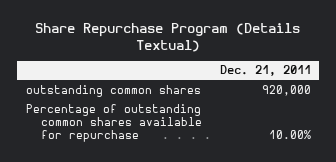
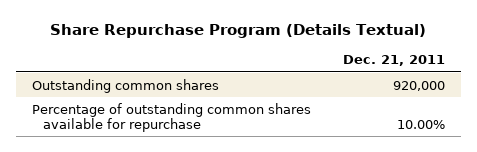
- outstanding common shares | 920,000
+ Outstanding common shares | 920,000

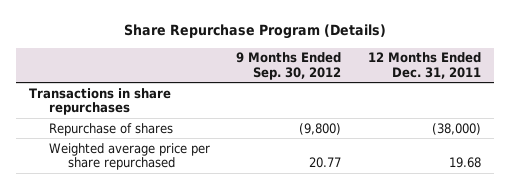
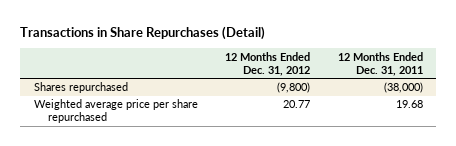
- Share Repurchase Program (Details)
+ Transactions in Share Repurchases (Detail)
- | 9 Months Ended Sep. 30, 2012 | 12 Months Ended Dec. 31, 2011
+ | 12 Months Ended Dec. 31, 2012 | 12 Months Ended Dec. 31, 2011
- Transactions in share repurchases
- Repurchase of shares | (9,800) | (38,000)
+ Shares repurchased | (9,800) | (38,000)

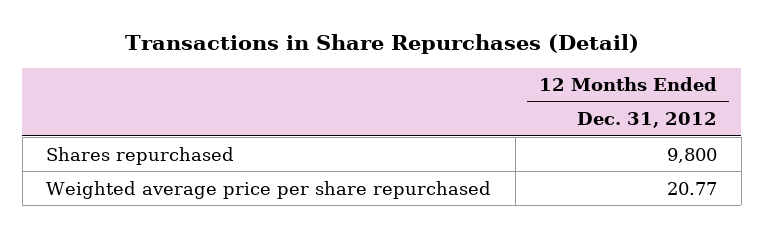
- | 12 Months Ended Dec. 31, 2012 | 12 Months Ended Dec. 31, 2011
+ | 12 Months Ended Dec. 31, 2012
- Shares repurchased | (9,800) | (38,000)
+ Shares repurchased | 9,800

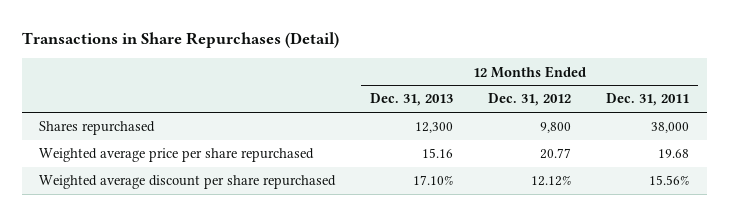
- | 12 Months Ended Dec. 31, 2012
+ | 12 Months Ended Dec. 31, 2013 | 12 Months Ended Dec. 31, 2012 | 12 Months Ended Dec. 31, 2011
+ Weighted average discount per share repurchased | 17.10% | 12.12% | 15.56%

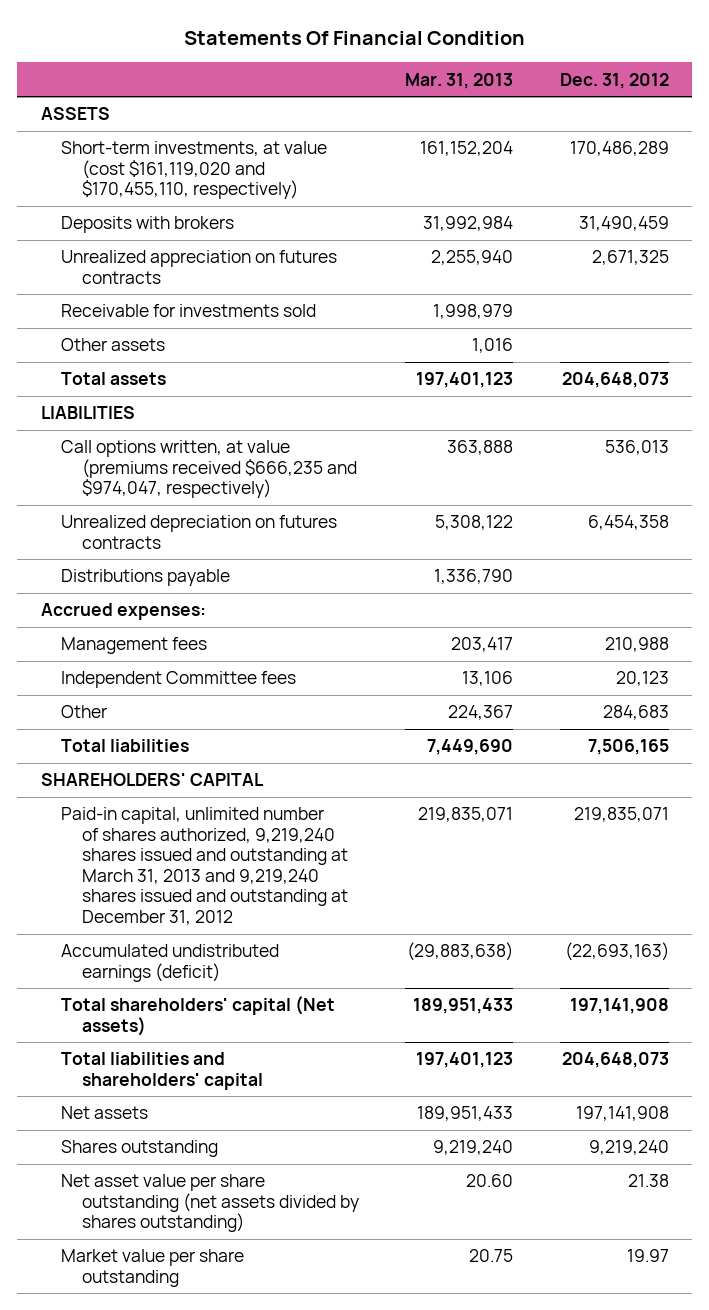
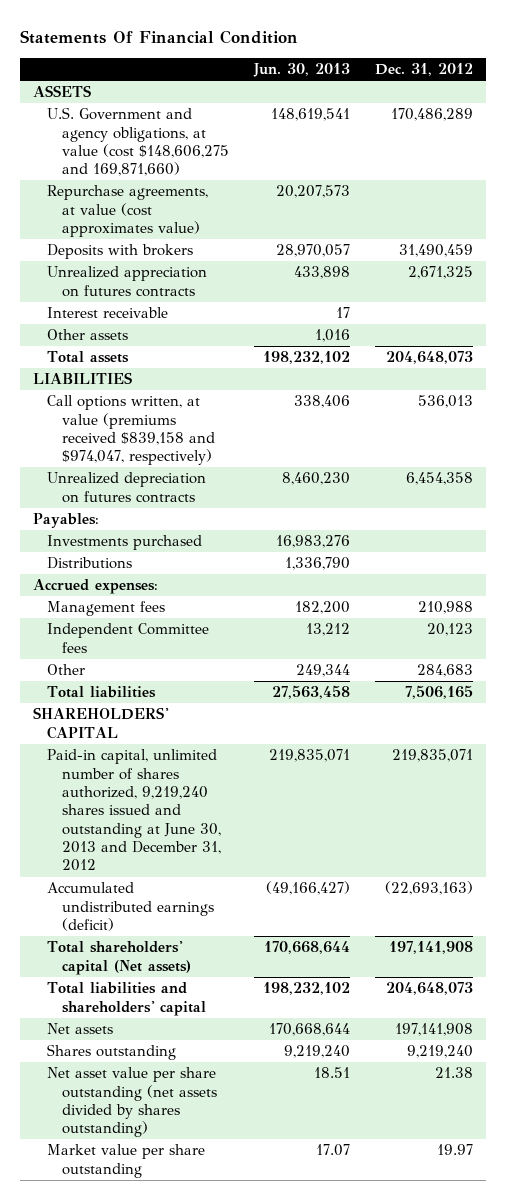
- | Mar. 31, 2013 | Dec. 31, 2012
+ | Jun. 30, 2013 | Dec. 31, 2012
- Short-term investments, at value (cost $161,119,020 and $170,455,110, respectively) | 161,152,204 | 170,486,289
+ U.S. Government and agency obligations, at value (cost $148,606,275 and 169,871,660) | 148,619,541 | 170,486,289
+ Repurchase agreements, at value (cost approximates value) | 20,207,573 |
- Receivable for investments sold | 1,998,979 |
+ Interest receivable | 17 |
- Call options written, at value (premiums received $666,235 and $974,047, respectively) | 363,888 | 536,013
+ Call options written, at value (premiums received $839,158 and $974,047, respectively) | 338,406 | 536,013
- Distributions payable | 1,336,790 |
+ Payables:
+ Investments purchased | 16,983,276 |
+ Distributions | 1,336,790 |
- Paid-in capital, unlimited number of shares authorized, 9,219,240 shares issued and outstanding at March 31, 2013 and 9,219,240 shares issued and outstanding at December 31, 2012 | 219,835,071 | 219,835,071
+ Paid-in capital, unlimited number of shares authorized, 9,219,240 shares issued and outstanding at June 30, 2013 and December 31, 2012 | 219,835,071 | 219,835,071

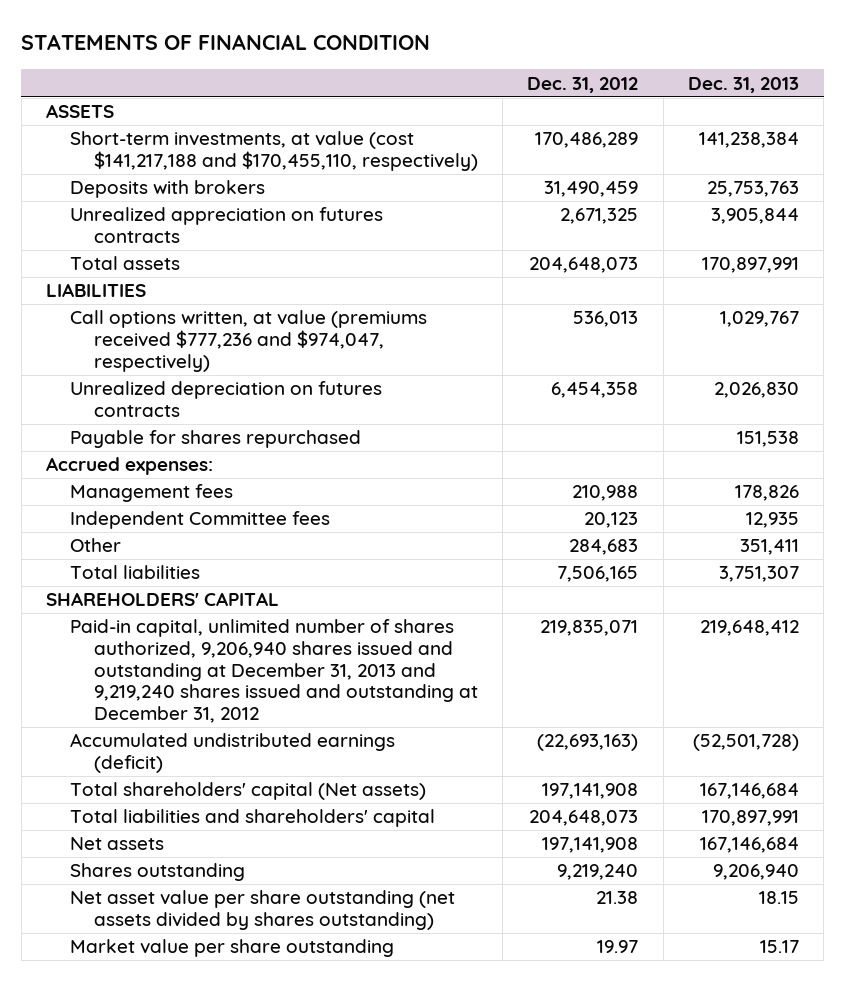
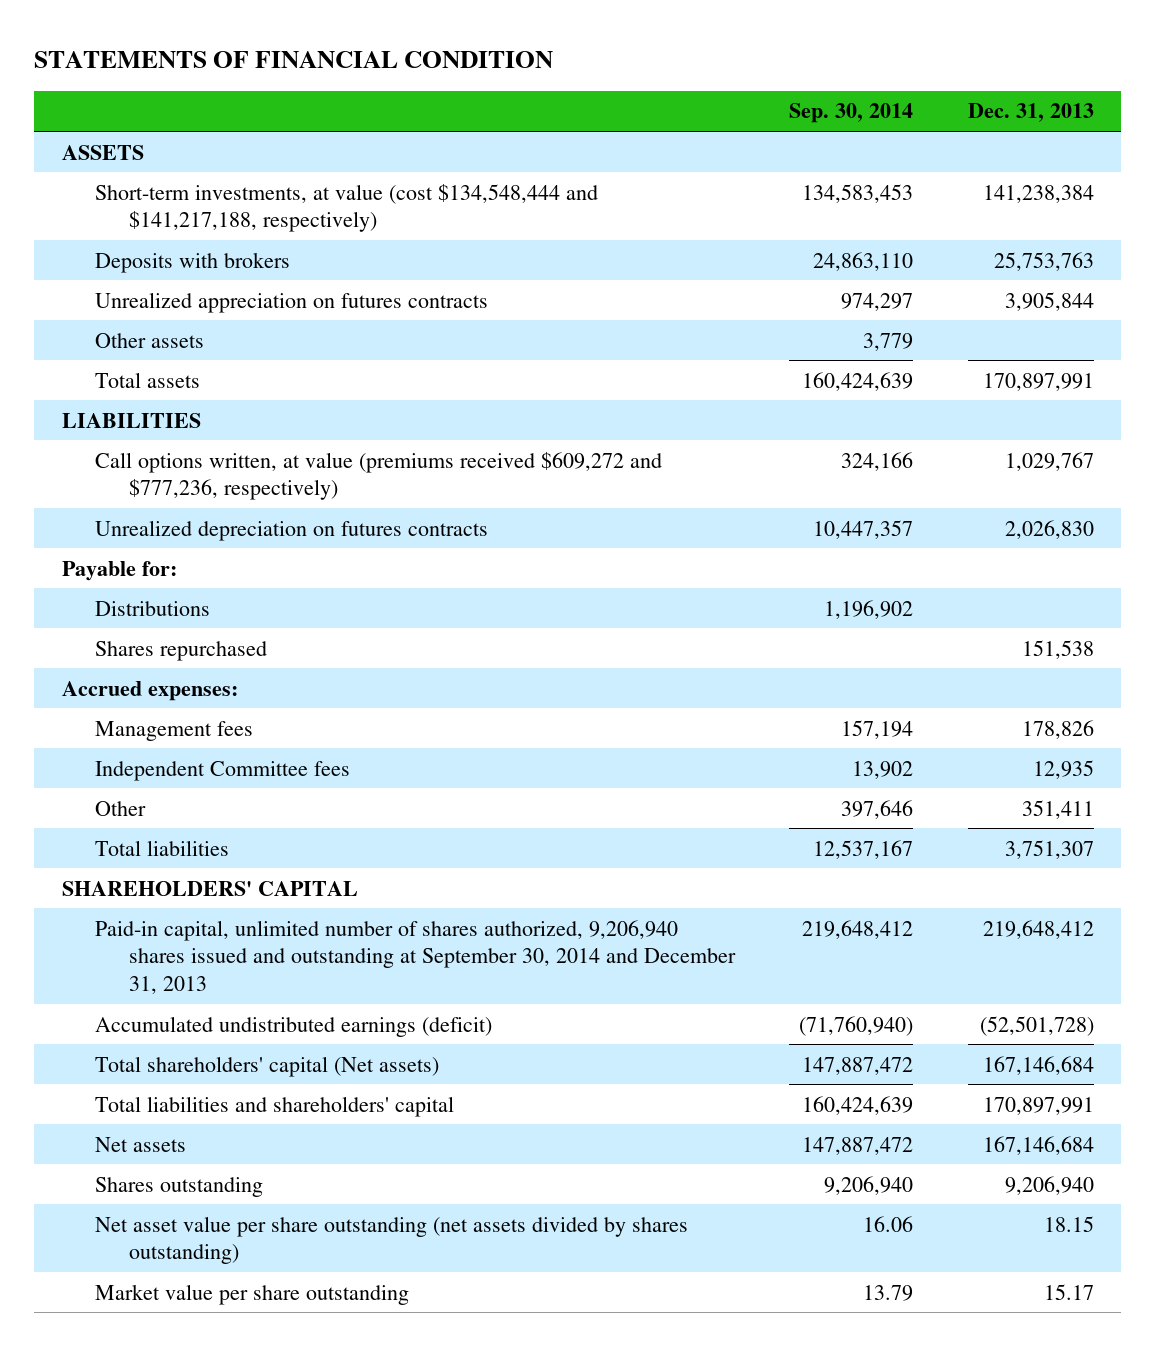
- | Dec. 31, 2012 | Dec. 31, 2013
+ | Sep. 30, 2014 | Dec. 31, 2013
- Short-term investments, at value (cost $141,217,188 and $170,455,110, respectively) | 170,486,289 | 141,238,384
+ Short-term investments, at value (cost $134,548,444 and $141,217,188, respectively) | 134,583,453 | 141,238,384
+ Other assets | 3,779 |
- Call options written, at value (premiums received $777,236 and $974,047, respectively) | 536,013 | 1,029,767
+ Call options written, at value (premiums received $609,272 and $777,236, respectively) | 324,166 | 1,029,767
- Payable for shares repurchased | | 151,538
+ Payable for:
+ Distributions | 1,196,902 |
+ Shares repurchased | | 151,538
- Paid-in capital, unlimited number of shares authorized, 9,206,940 shares issued and outstanding at December 31, 2013 and 9,219,240 shares issued and outstanding at December 31, 2012 | 219,835,071 | 219,648,412
+ Paid-in capital, unlimited number of shares authorized, 9,206,940 shares issued and outstanding at September 30, 2014 and December 31, 2013 | 219,648,412 | 219,648,412

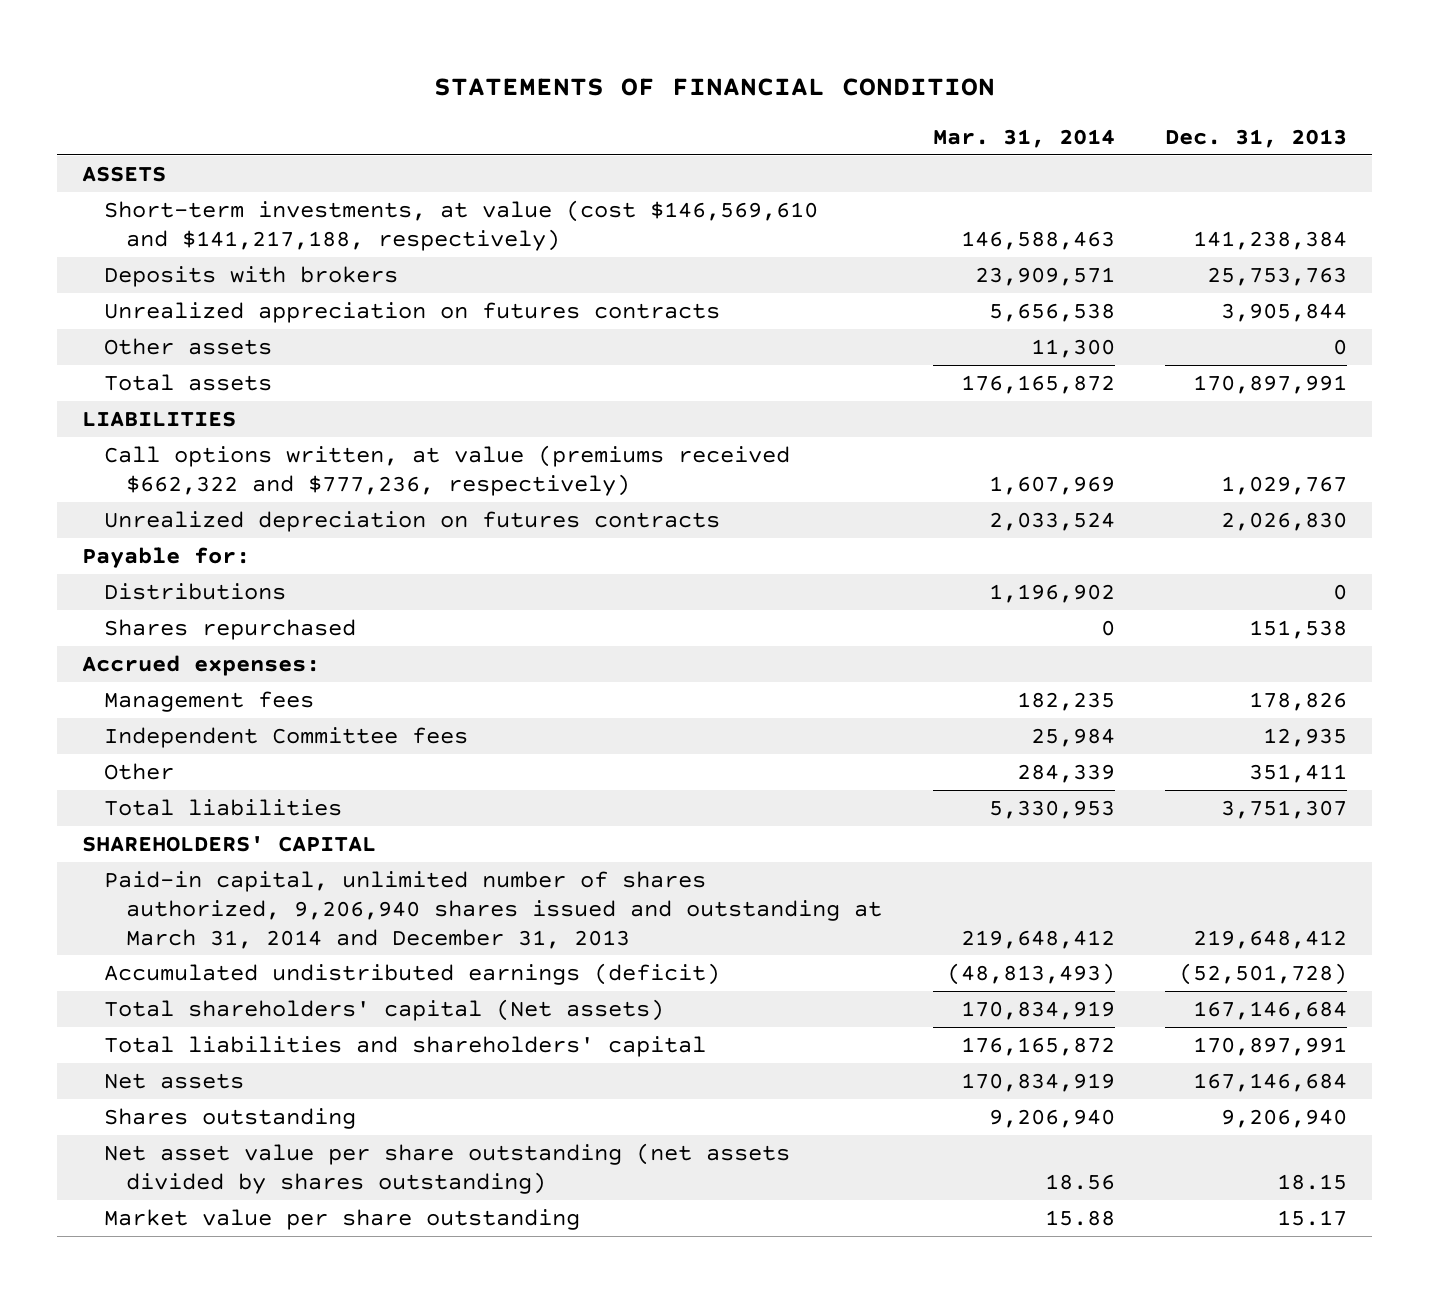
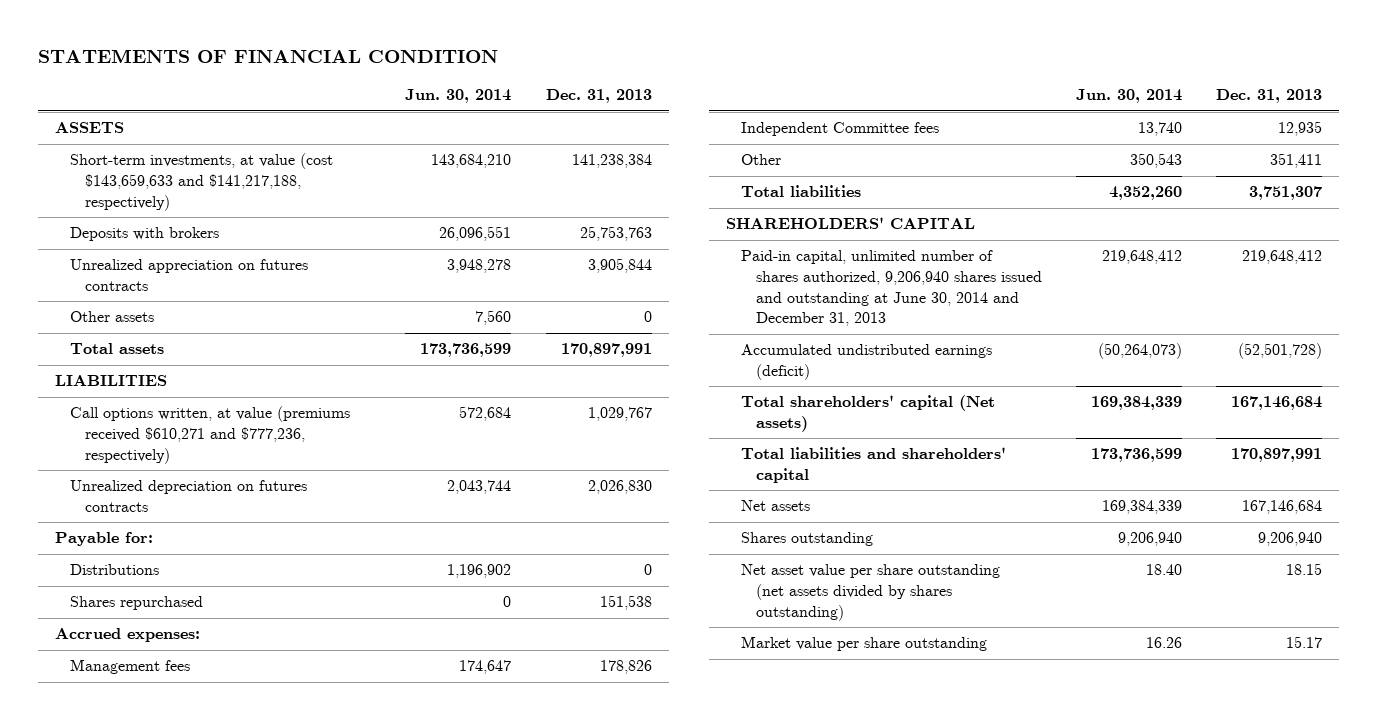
- | Mar. 31, 2014 | Dec. 31, 2013
+ | Jun. 30, 2014 | Dec. 31, 2013
- Short-term investments, at value (cost $146,569,610 and $141,217,188, respectively) | 146,588,463 | 141,238,384
+ Short-term investments, at value (cost $143,659,633 and $141,217,188, respectively) | 143,684,210 | 141,238,384
- Call options written, at value (premiums received $662,322 and $777,236, respectively) | 1,607,969 | 1,029,767
+ Call options written, at value (premiums received $610,271 and $777,236, respectively) | 572,684 | 1,029,767
- Paid-in capital, unlimited number of shares authorized, 9,206,940 shares issued and outstanding at March 31, 2014 and December 31, 2013 | 219,648,412 | 219,648,412
+ Paid-in capital, unlimited number of shares authorized, 9,206,940 shares issued and outstanding at June 30, 2014 and December 31, 2013 | 219,648,412 | 219,648,412

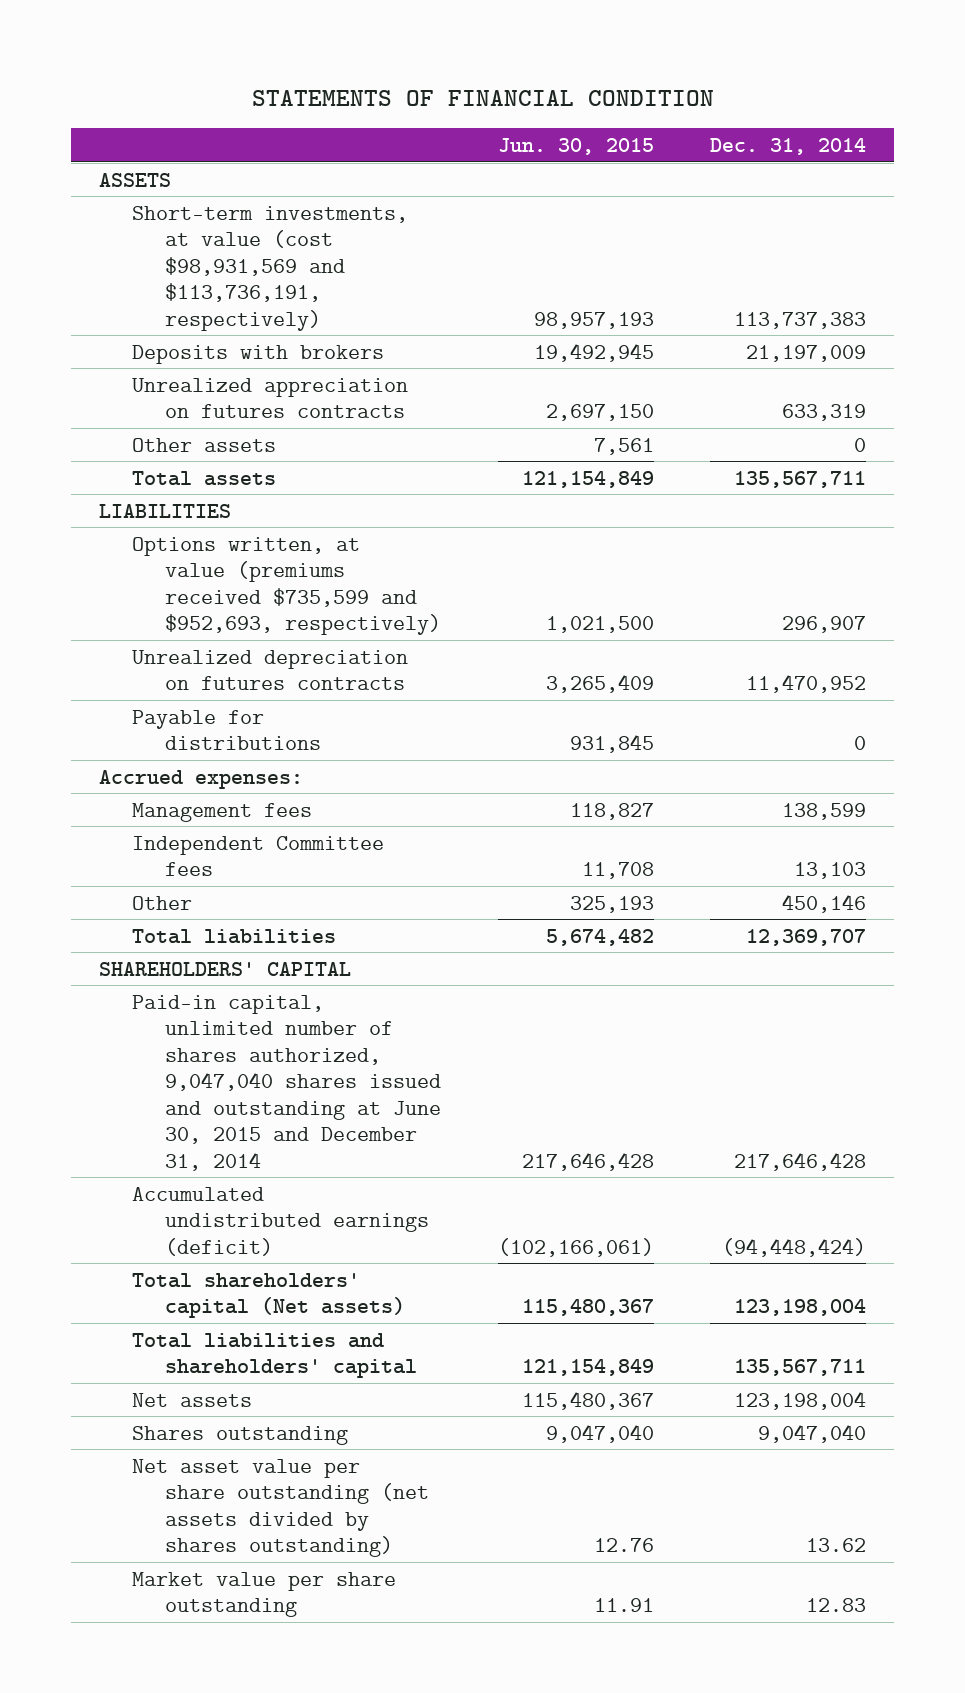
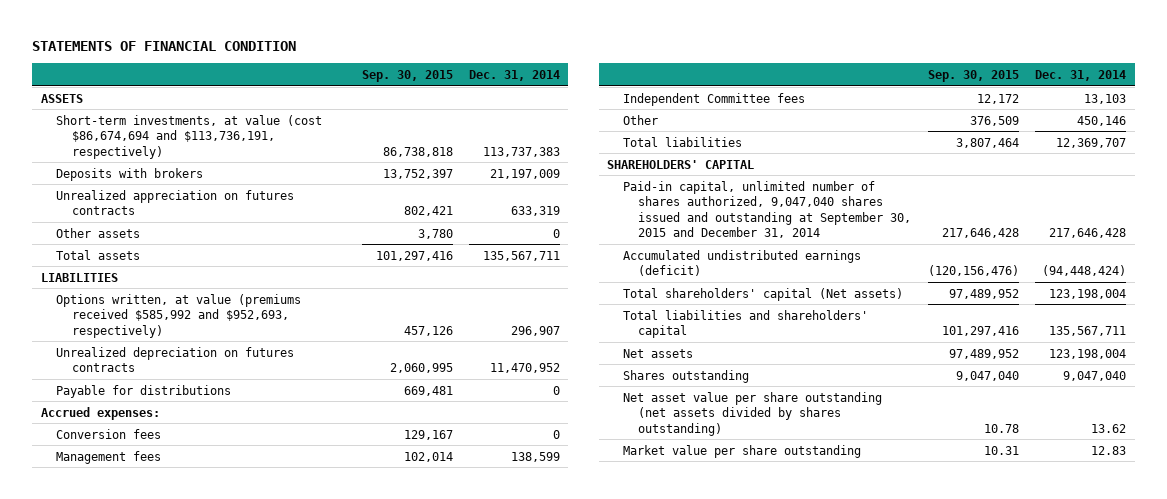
- | Jun. 30, 2015 | Dec. 31, 2014
+ | Sep. 30, 2015 | Dec. 31, 2014
- Short-term investments, at value (cost $98,931,569 and $113,736,191, respectively) | 98,957,193 | 113,737,383
+ Short-term investments, at value (cost $86,674,694 and $113,736,191, respectively) | 86,738,818 | 113,737,383
- Options written, at value (premiums received $735,599 and $952,693, respectively) | 1,021,500 | 296,907
+ Options written, at value (premiums received $585,992 and $952,693, respectively) | 457,126 | 296,907
+ Conversion fees | 129,167 | 0
- Paid-in capital, unlimited number of shares authorized, 9,047,040 shares issued and outstanding at June 30, 2015 and December 31, 2014 | 217,646,428 | 217,646,428
+ Paid-in capital, unlimited number of shares authorized, 9,047,040 shares issued and outstanding at September 30, 2015 and December 31, 2014 | 217,646,428 | 217,646,428

